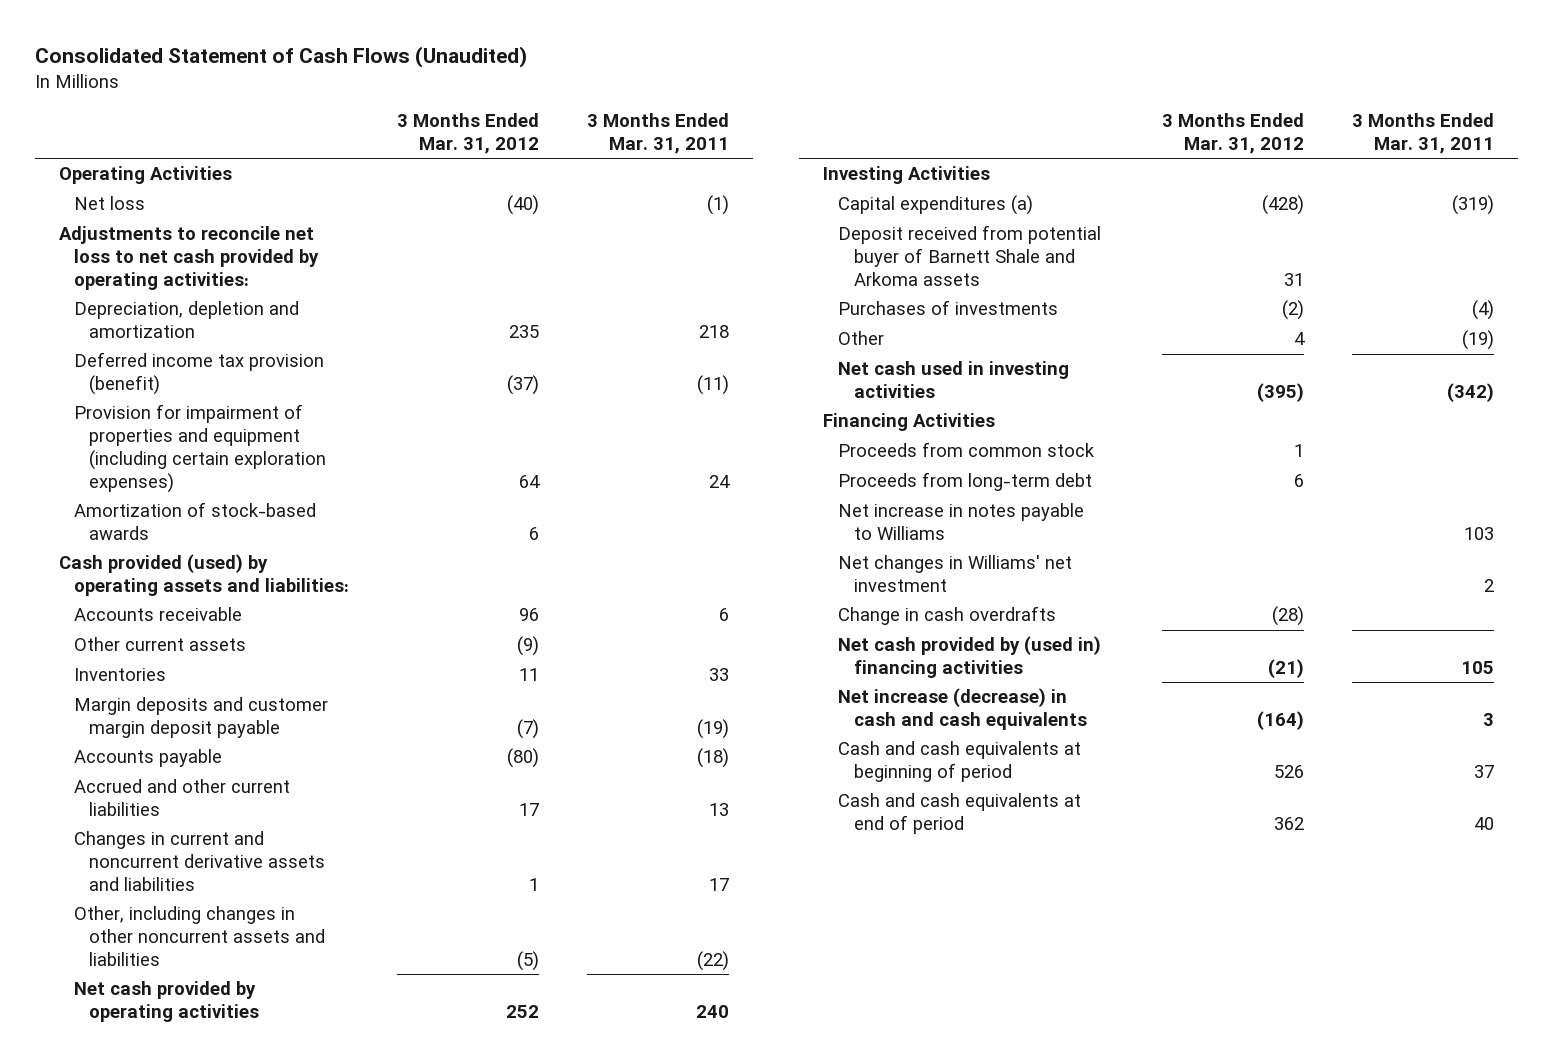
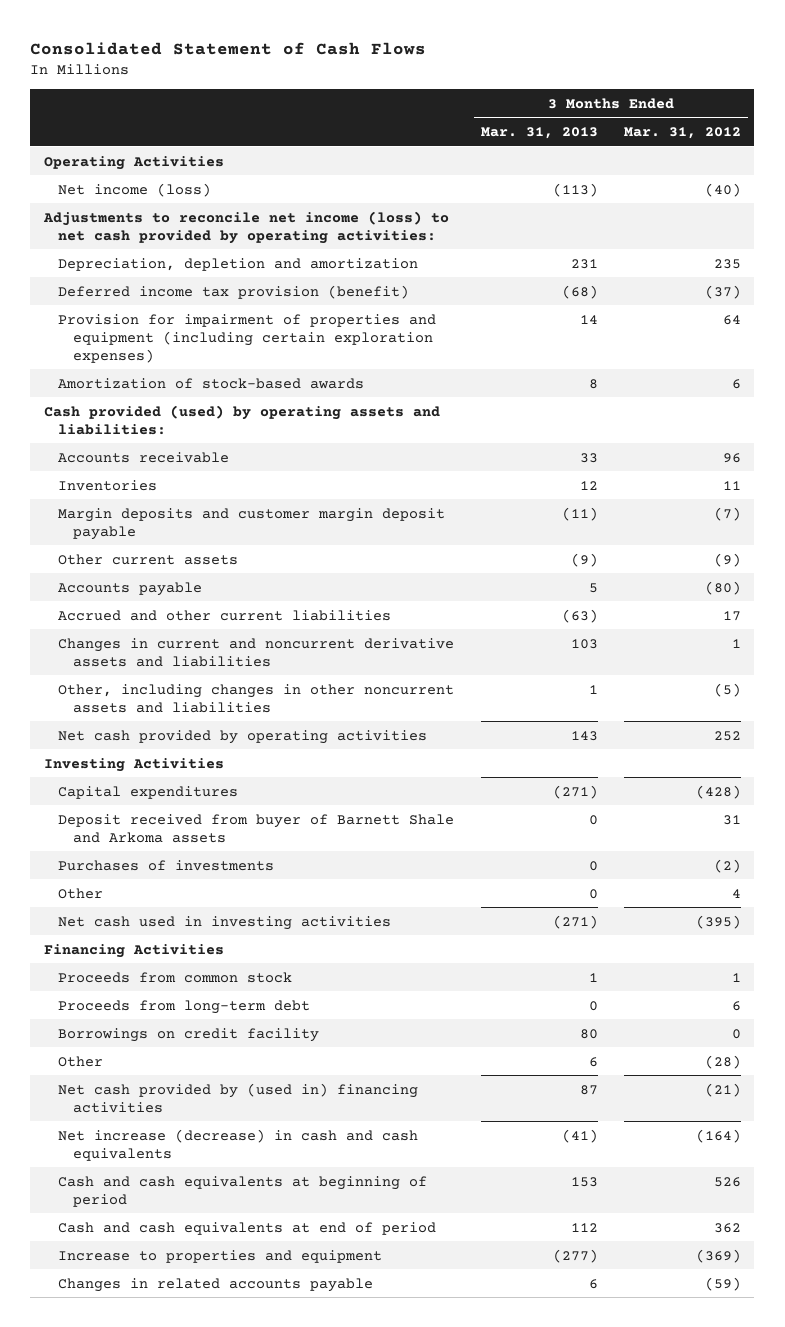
- Consolidated Statement of Cash Flows (Unaudited)
+ Consolidated Statement of Cash Flows
- | 3 Months Ended Mar. 31, 2012 | 3 Months Ended Mar. 31, 2011
+ | 3 Months Ended Mar. 31, 2013 | 3 Months Ended Mar. 31, 2012
- Net loss | (40) | (1)
- Adjustments to reconcile net loss to net cash provided by operating activities:
+ Net income (loss) | (113) | (40)
+ Adjustments to reconcile net income (loss) to net cash provided by operating activities:
moved down: Other current assets | (9) | (9)
- Capital expenditures (a) | (428) | (319)
- Deposit received from potential buyer of Barnett Shale and Arkoma assets | 31 |
+ Capital expenditures | (271) | (428)
+ Deposit received from buyer of Barnett Shale and Arkoma assets | 0 | 31
- Net increase in notes payable to Williams | | 103
- Net changes in Williams' net investment | | 2
- Change in cash overdrafts | (28) |
+ Borrowings on credit facility | 80 | 0
+ Other | 6 | (28)
+ Increase to properties and equipment | (277) | (369)
+ Changes in related accounts payable | 6 | (59)

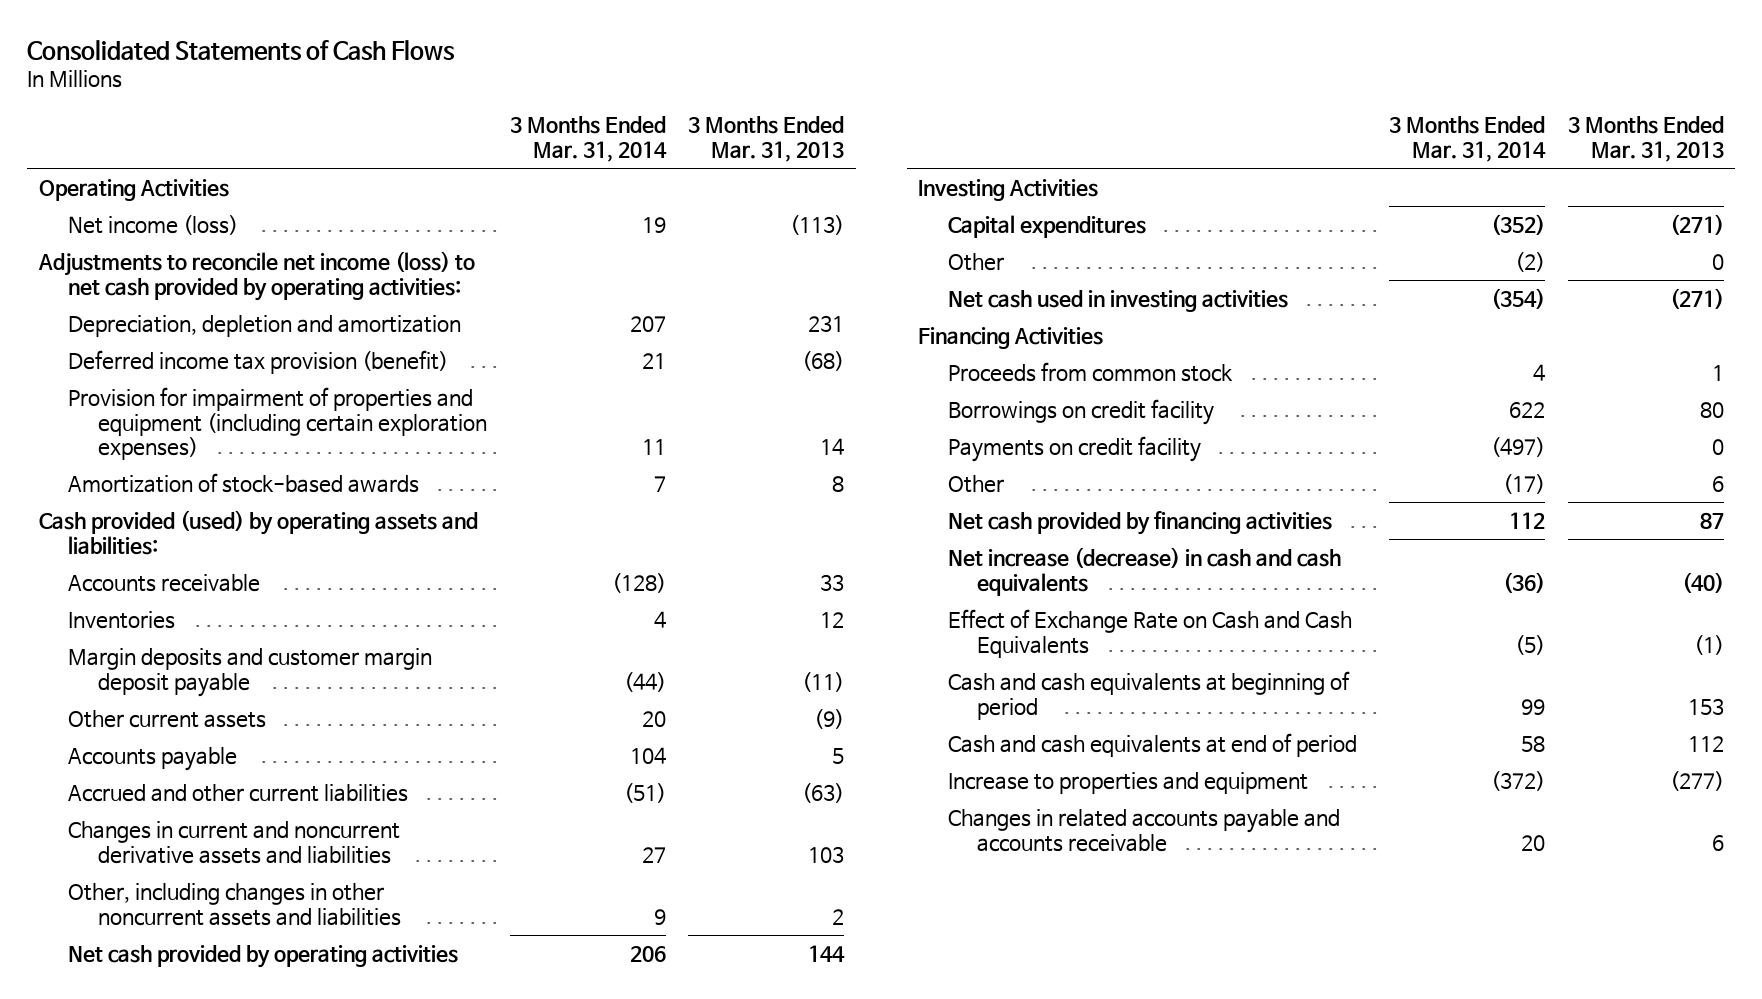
- Consolidated Statement of Cash Flows
+ Consolidated Statements of Cash Flows
- | 3 Months Ended Mar. 31, 2013 | 3 Months Ended Mar. 31, 2012
+ | 3 Months Ended Mar. 31, 2014 | 3 Months Ended Mar. 31, 2013
- Other, including changes in other noncurrent assets and liabilities | 1 | (5)
- Net cash provided by operating activities | 143 | 252
+ Other, including changes in other noncurrent assets and liabilities | 9 | 2
+ Net cash provided by operating activities | 206 | 144
- Deposit received from buyer of Barnett Shale and Arkoma assets | 0 | 31
- Purchases of investments | 0 | (2)
- Proceeds from long-term debt | 0 | 6
+ Payments on credit facility | (497) | 0
- Net cash provided by (used in) financing activities | 87 | (21)
- Net increase (decrease) in cash and cash equivalents | (41) | (164)
+ Net cash provided by financing activities | 112 | 87
+ Net increase (decrease) in cash and cash equivalents | (36) | (40)
+ Effect of Exchange Rate on Cash and Cash Equivalents | (5) | (1)
- Changes in related accounts payable | 6 | (59)
+ Changes in related accounts payable and accounts receivable | 20 | 6

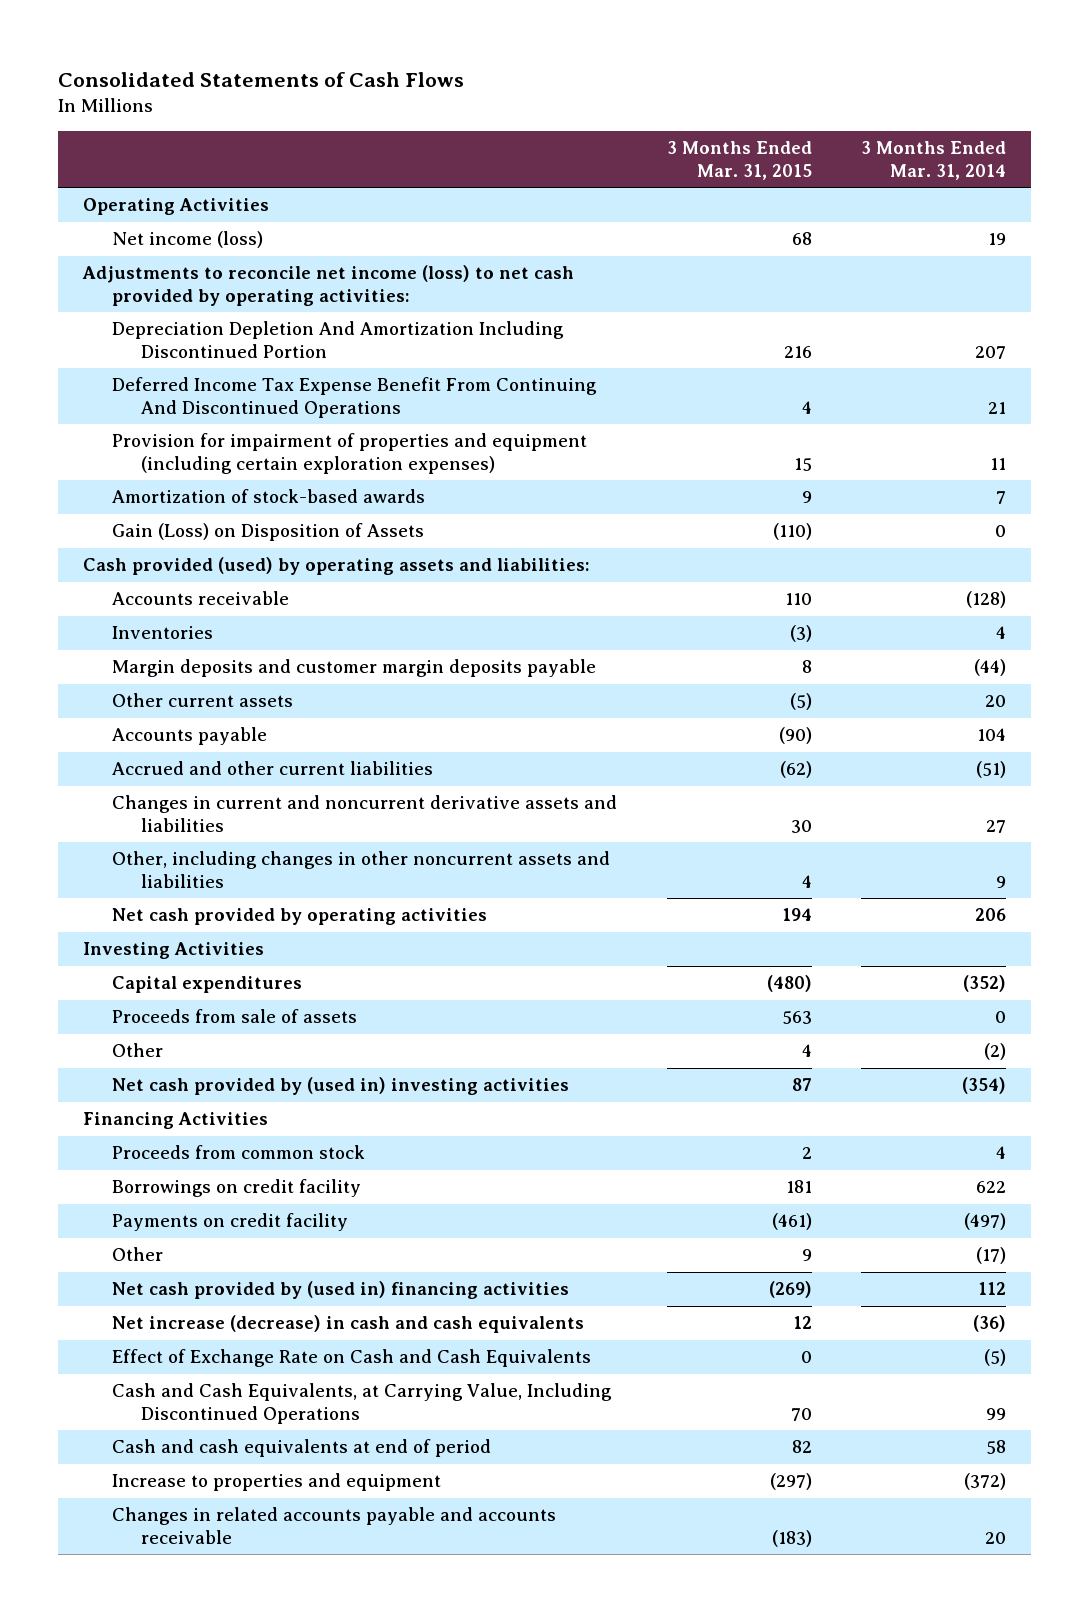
- | 3 Months Ended Mar. 31, 2014 | 3 Months Ended Mar. 31, 2013
+ | 3 Months Ended Mar. 31, 2015 | 3 Months Ended Mar. 31, 2014
- Depreciation, depletion and amortization | 207 | 231
- Deferred income tax provision (benefit) | 21 | (68)
+ Depreciation Depletion And Amortization Including Discontinued Portion | 216 | 207
+ Deferred Income Tax Expense Benefit From Continuing And Discontinued Operations | 4 | 21
+ Gain (Loss) on Disposition of Assets | (110) | 0
- Margin deposits and customer margin deposit payable | (44) | (11)
+ Margin deposits and customer margin deposits payable | 8 | (44)
+ Proceeds from sale of assets | 563 | 0
- Net cash used in investing activities | (354) | (271)
+ Net cash provided by (used in) investing activities | 87 | (354)
- Net cash provided by financing activities | 112 | 87
+ Net cash provided by (used in) financing activities | (269) | 112
- Cash and cash equivalents at beginning of period | 99 | 153
+ Cash and Cash Equivalents, at Carrying Value, Including Discontinued Operations | 70 | 99

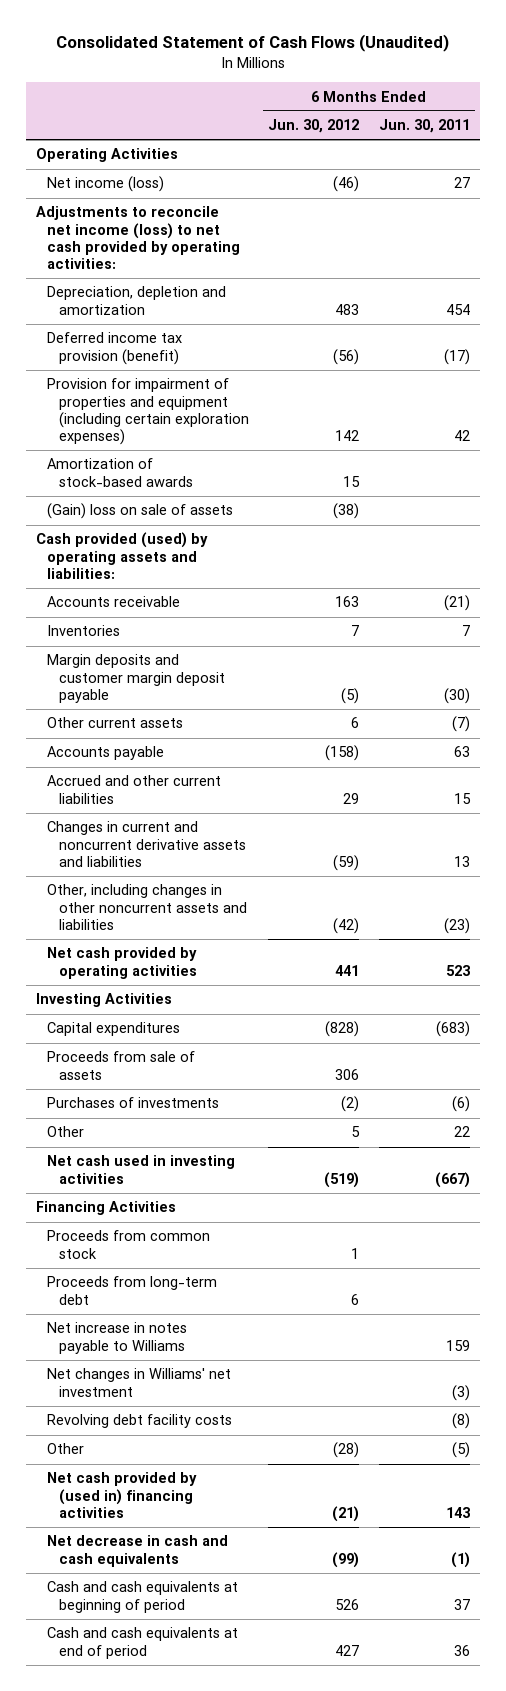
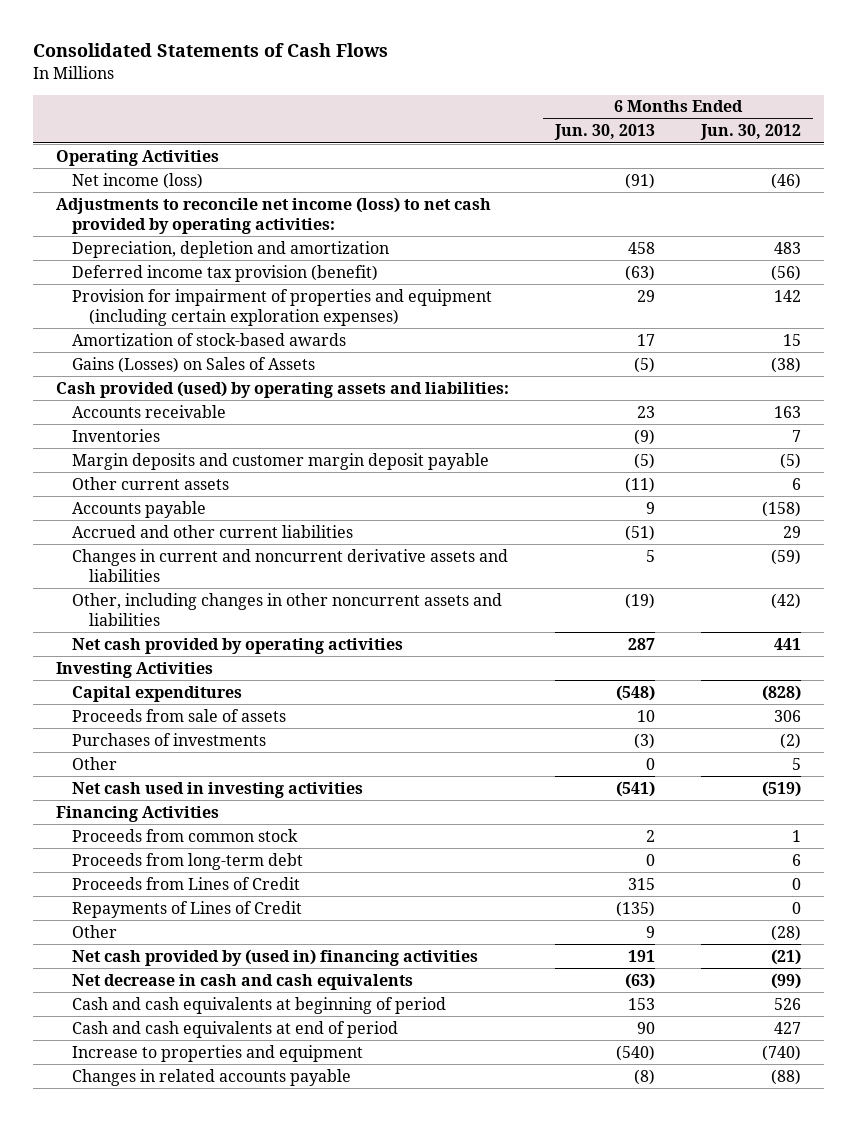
- Consolidated Statement of Cash Flows (Unaudited)
+ Consolidated Statements of Cash Flows
- | 6 Months Ended Jun. 30, 2012 | 6 Months Ended Jun. 30, 2011
+ | 6 Months Ended Jun. 30, 2013 | 6 Months Ended Jun. 30, 2012
- (Gain) loss on sale of assets | (38) |
+ Gains (Losses) on Sales of Assets | (5) | (38)
- Net increase in notes payable to Williams | | 159
- Net changes in Williams' net investment | | (3)
- Revolving debt facility costs | | (8)
+ Proceeds from Lines of Credit | 315 | 0
+ Repayments of Lines of Credit | (135) | 0
+ Increase to properties and equipment | (540) | (740)
+ Changes in related accounts payable | (8) | (88)

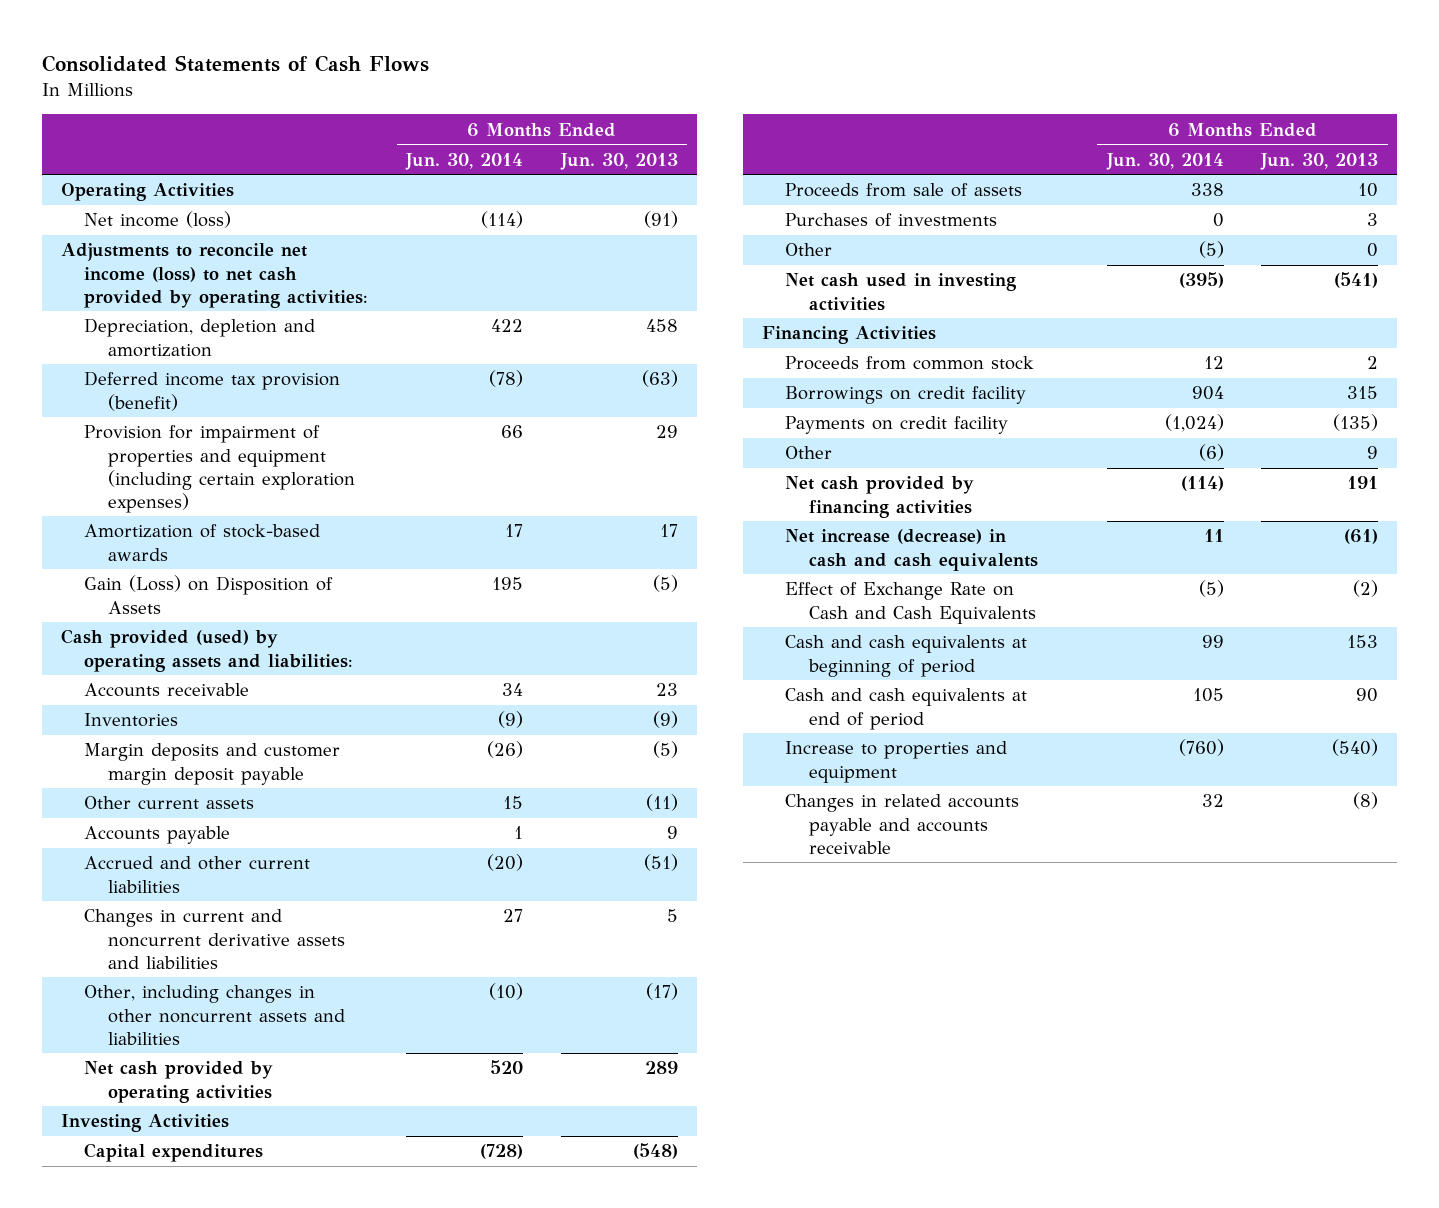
- | 6 Months Ended Jun. 30, 2013 | 6 Months Ended Jun. 30, 2012
+ | 6 Months Ended Jun. 30, 2014 | 6 Months Ended Jun. 30, 2013
- Gains (Losses) on Sales of Assets | (5) | (38)
+ Gain (Loss) on Disposition of Assets | 195 | (5)
- Other, including changes in other noncurrent assets and liabilities | (19) | (42)
- Net cash provided by operating activities | 287 | 441
+ Other, including changes in other noncurrent assets and liabilities | (10) | (17)
+ Net cash provided by operating activities | 520 | 289
- Purchases of investments | (3) | (2)
+ Purchases of investments | 0 | 3
- Proceeds from long-term debt | 0 | 6
- Proceeds from Lines of Credit | 315 | 0
- Repayments of Lines of Credit | (135) | 0
+ Borrowings on credit facility | 904 | 315
+ Payments on credit facility | (1,024) | (135)
- Net cash provided by (used in) financing activities | 191 | (21)
- Net decrease in cash and cash equivalents | (63) | (99)
+ Net cash provided by financing activities | (114) | 191
+ Net increase (decrease) in cash and cash equivalents | 11 | (61)
+ Effect of Exchange Rate on Cash and Cash Equivalents | (5) | (2)
- Changes in related accounts payable | (8) | (88)
+ Changes in related accounts payable and accounts receivable | 32 | (8)

